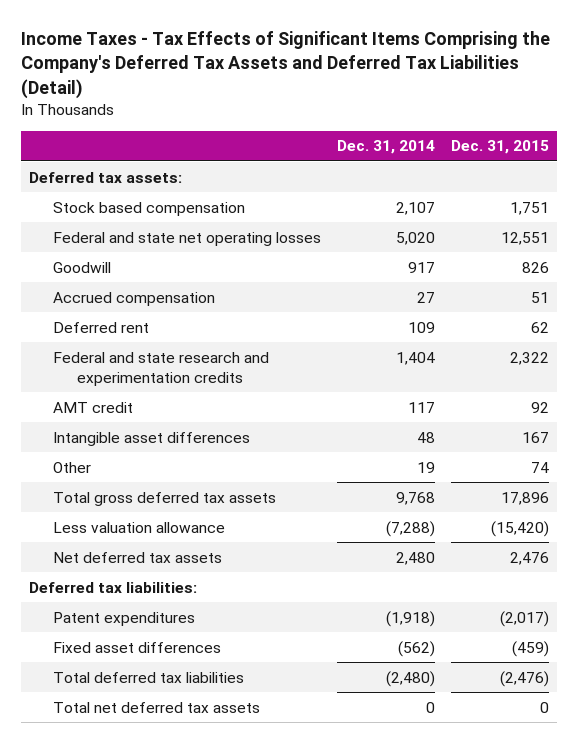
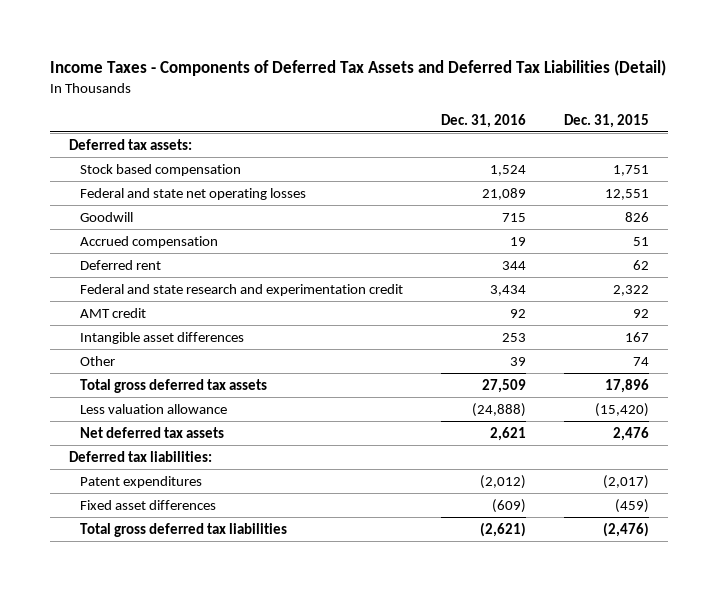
- Income Taxes - Tax Effects of Significant Items Comprising the Company's Deferred Tax Assets and Deferred Tax Liabilities (Detail)
+ Income Taxes - Components of Deferred Tax Assets and Deferred Tax Liabilities (Detail)
- | Dec. 31, 2014 | Dec. 31, 2015
+ | Dec. 31, 2016 | Dec. 31, 2015
- Federal and state research and experimentation credits | 1,404 | 2,322
+ Federal and state research and experimentation credit | 3,434 | 2,322
- Total deferred tax liabilities | (2,480) | (2,476)
- Total net deferred tax assets | 0 | 0
+ Total gross deferred tax liabilities | (2,621) | (2,476)

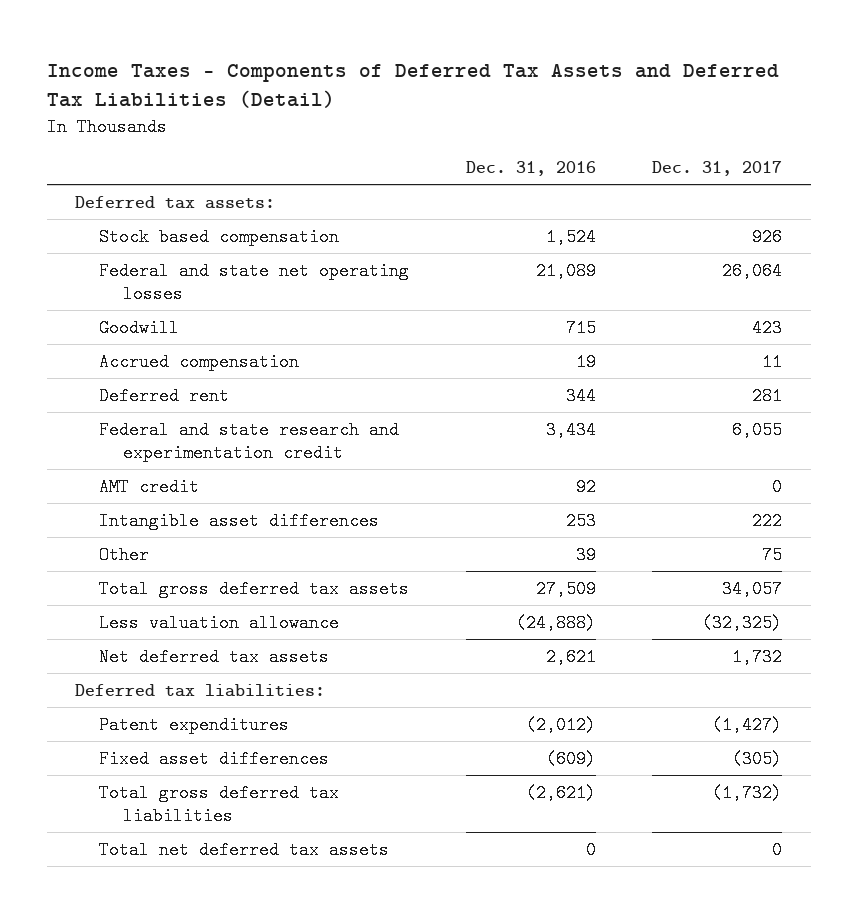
- | Dec. 31, 2016 | Dec. 31, 2015
+ | Dec. 31, 2016 | Dec. 31, 2017
+ Total net deferred tax assets | 0 | 0

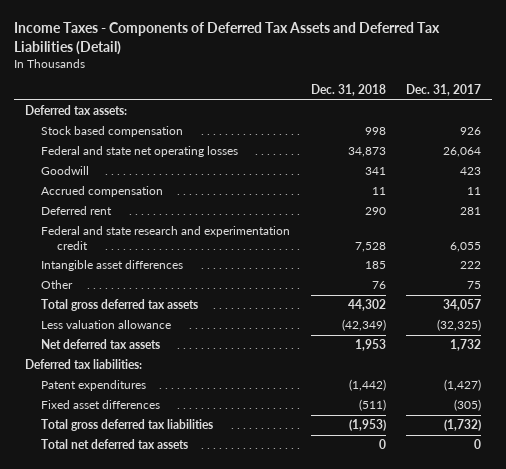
- | Dec. 31, 2016 | Dec. 31, 2017
+ | Dec. 31, 2018 | Dec. 31, 2017
- AMT credit | 92 | 0

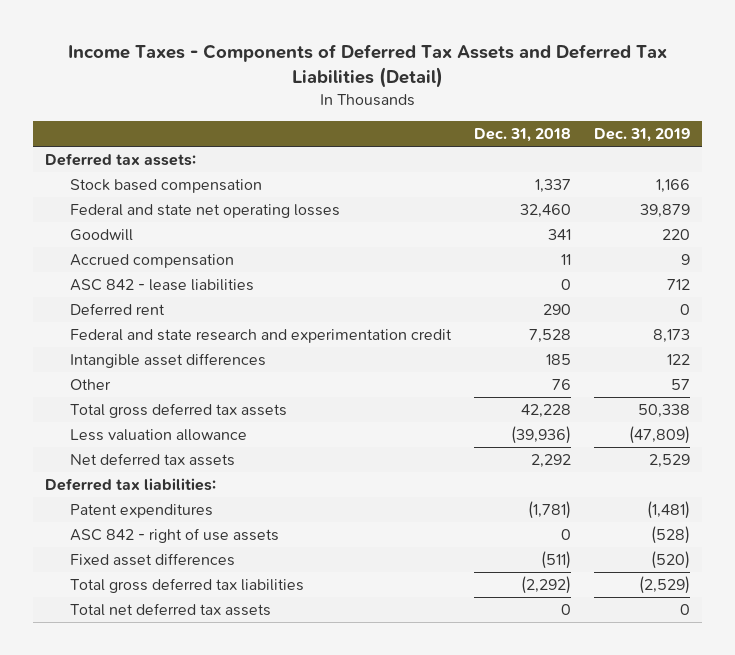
- | Dec. 31, 2018 | Dec. 31, 2017
+ | Dec. 31, 2018 | Dec. 31, 2019
- Stock based compensation | 998 | 926
- Federal and state net operating losses | 34,873 | 26,064
+ Stock based compensation | 1,337 | 1,166
+ Federal and state net operating losses | 32,460 | 39,879
+ ASC 842 - lease liabilities | 0 | 712
- Total gross deferred tax assets | 44,302 | 34,057
- Less valuation allowance | (42,349) | (32,325)
- Net deferred tax assets | 1,953 | 1,732
+ Total gross deferred tax assets | 42,228 | 50,338
+ Less valuation allowance | (39,936) | (47,809)
+ Net deferred tax assets | 2,292 | 2,529
- Patent expenditures | (1,442) | (1,427)
+ Patent expenditures | (1,781) | (1,481)
+ ASC 842 - right of use assets | 0 | (528)
- Total gross deferred tax liabilities | (1,953) | (1,732)
+ Total gross deferred tax liabilities | (2,292) | (2,529)

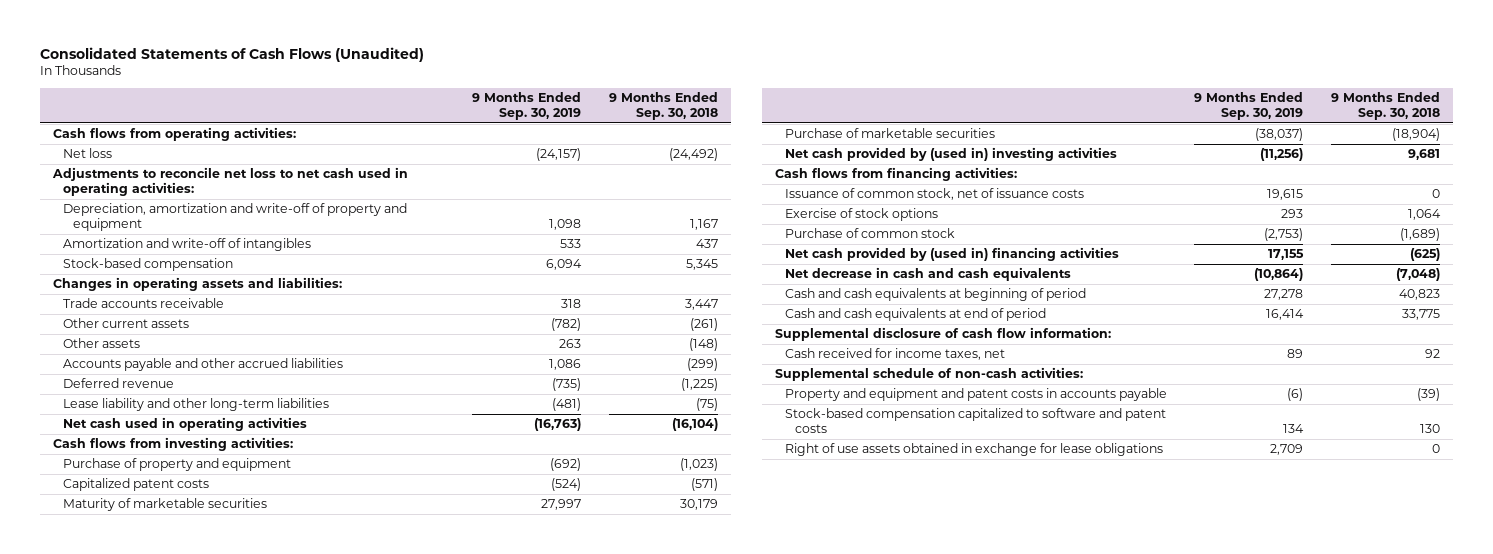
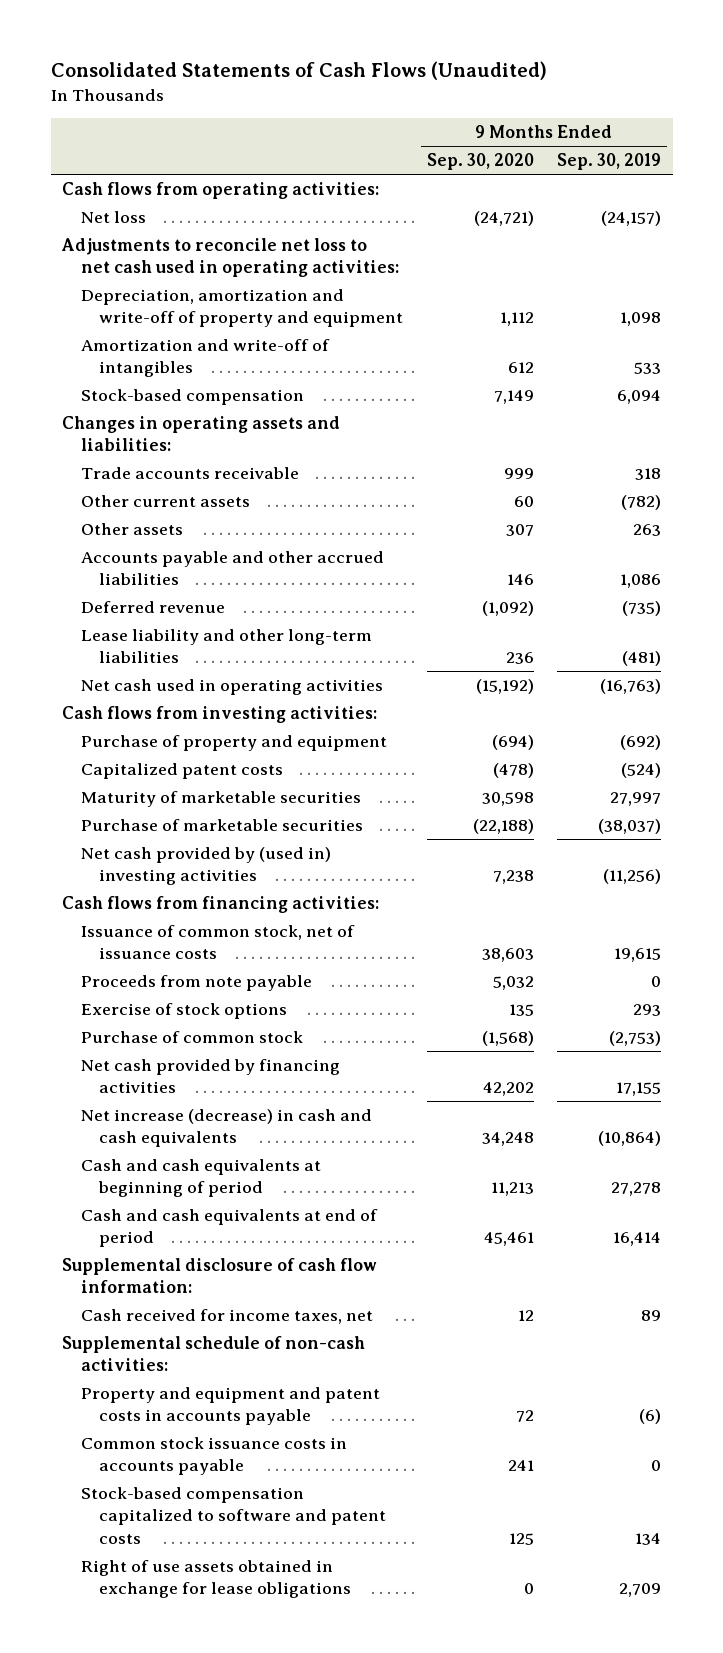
- | 9 Months Ended Sep. 30, 2019 | 9 Months Ended Sep. 30, 2018
+ | 9 Months Ended Sep. 30, 2020 | 9 Months Ended Sep. 30, 2019
+ Proceeds from note payable | 5,032 | 0
- Net cash provided by (used in) financing activities | 17,155 | (625)
- Net decrease in cash and cash equivalents | (10,864) | (7,048)
+ Net cash provided by financing activities | 42,202 | 17,155
+ Net increase (decrease) in cash and cash equivalents | 34,248 | (10,864)
+ Common stock issuance costs in accounts payable | 241 | 0

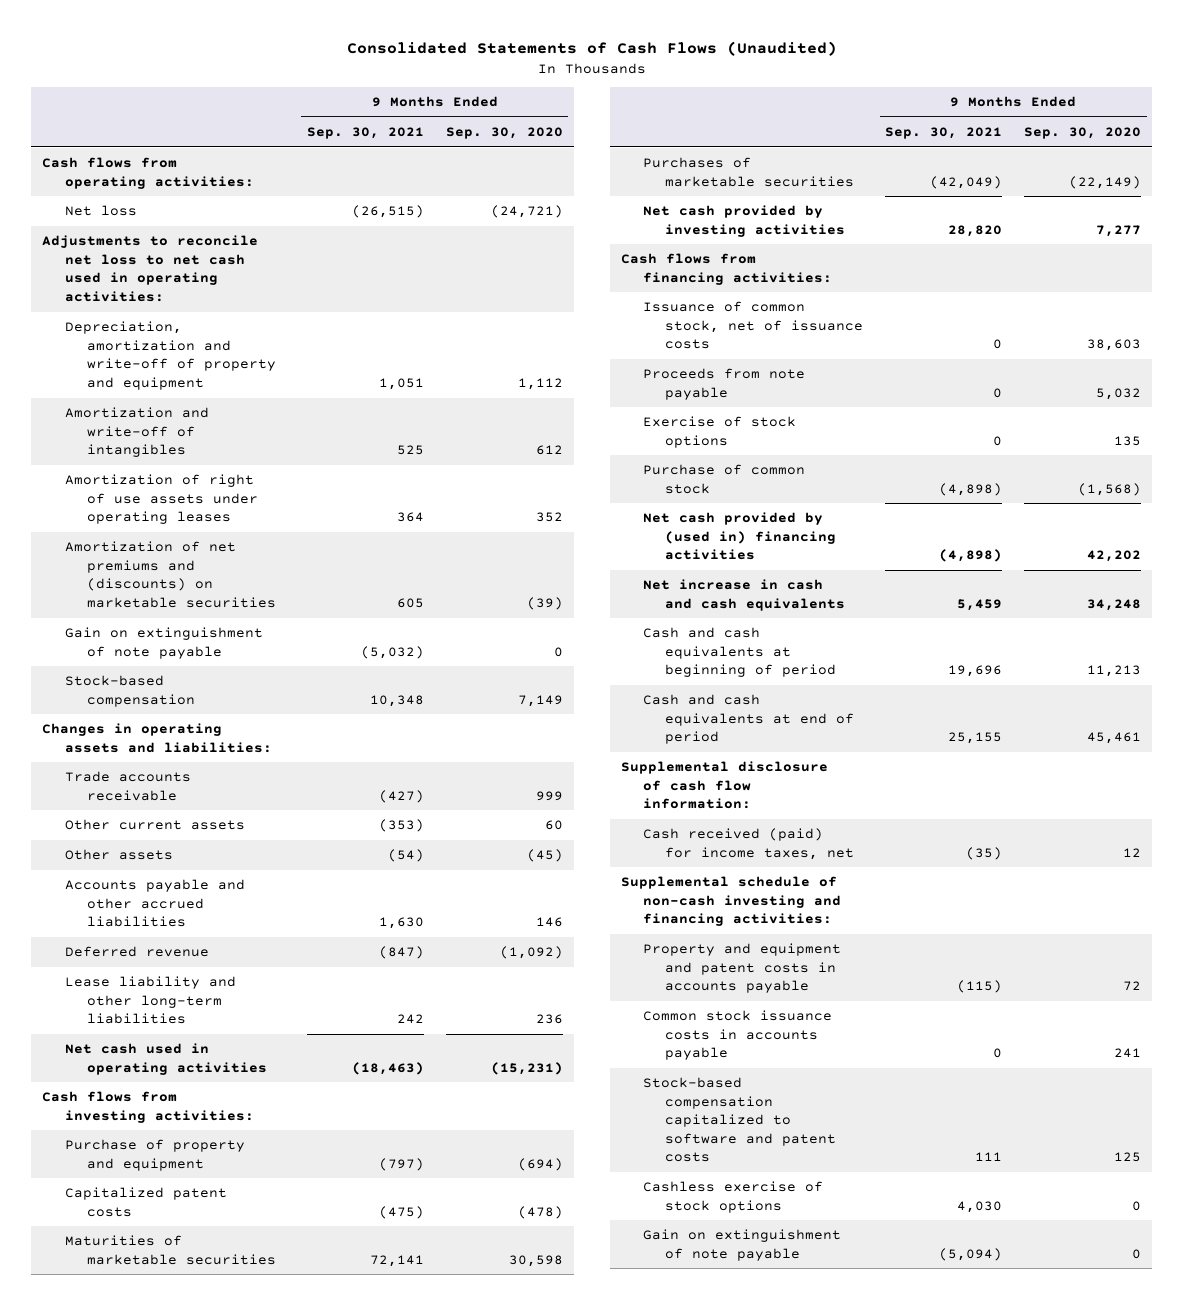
- | 9 Months Ended Sep. 30, 2020 | 9 Months Ended Sep. 30, 2019
+ | 9 Months Ended Sep. 30, 2021 | 9 Months Ended Sep. 30, 2020
+ Amortization of right of use assets under operating leases | 364 | 352
+ Amortization of net premiums and (discounts) on marketable securities | 605 | (39)
+ Gain on extinguishment of note payable | (5,032) | 0
- Other assets | 307 | 263
+ Other assets | (54) | (45)
- Net cash used in operating activities | (15,192) | (16,763)
+ Net cash used in operating activities | (18,463) | (15,231)
- Maturity of marketable securities | 30,598 | 27,997
- Purchase of marketable securities | (22,188) | (38,037)
- Net cash provided by (used in) investing activities | 7,238 | (11,256)
+ Maturities of marketable securities | 72,141 | 30,598
+ Purchases of marketable securities | (42,049) | (22,149)
+ Net cash provided by investing activities | 28,820 | 7,277
- Net cash provided by financing activities | 42,202 | 17,155
- Net increase (decrease) in cash and cash equivalents | 34,248 | (10,864)
+ Net cash provided by (used in) financing activities | (4,898) | 42,202
+ Net increase in cash and cash equivalents | 5,459 | 34,248
- Cash received for income taxes, net | 12 | 89
- Supplemental schedule of non-cash activities:
+ Cash received (paid) for income taxes, net | (35) | 12
+ Supplemental schedule of non-cash investing and financing activities:
- Right of use assets obtained in exchange for lease obligations | 0 | 2,709
+ Cashless exercise of stock options | 4,030 | 0
+ Gain on extinguishment of note payable | (5,094) | 0

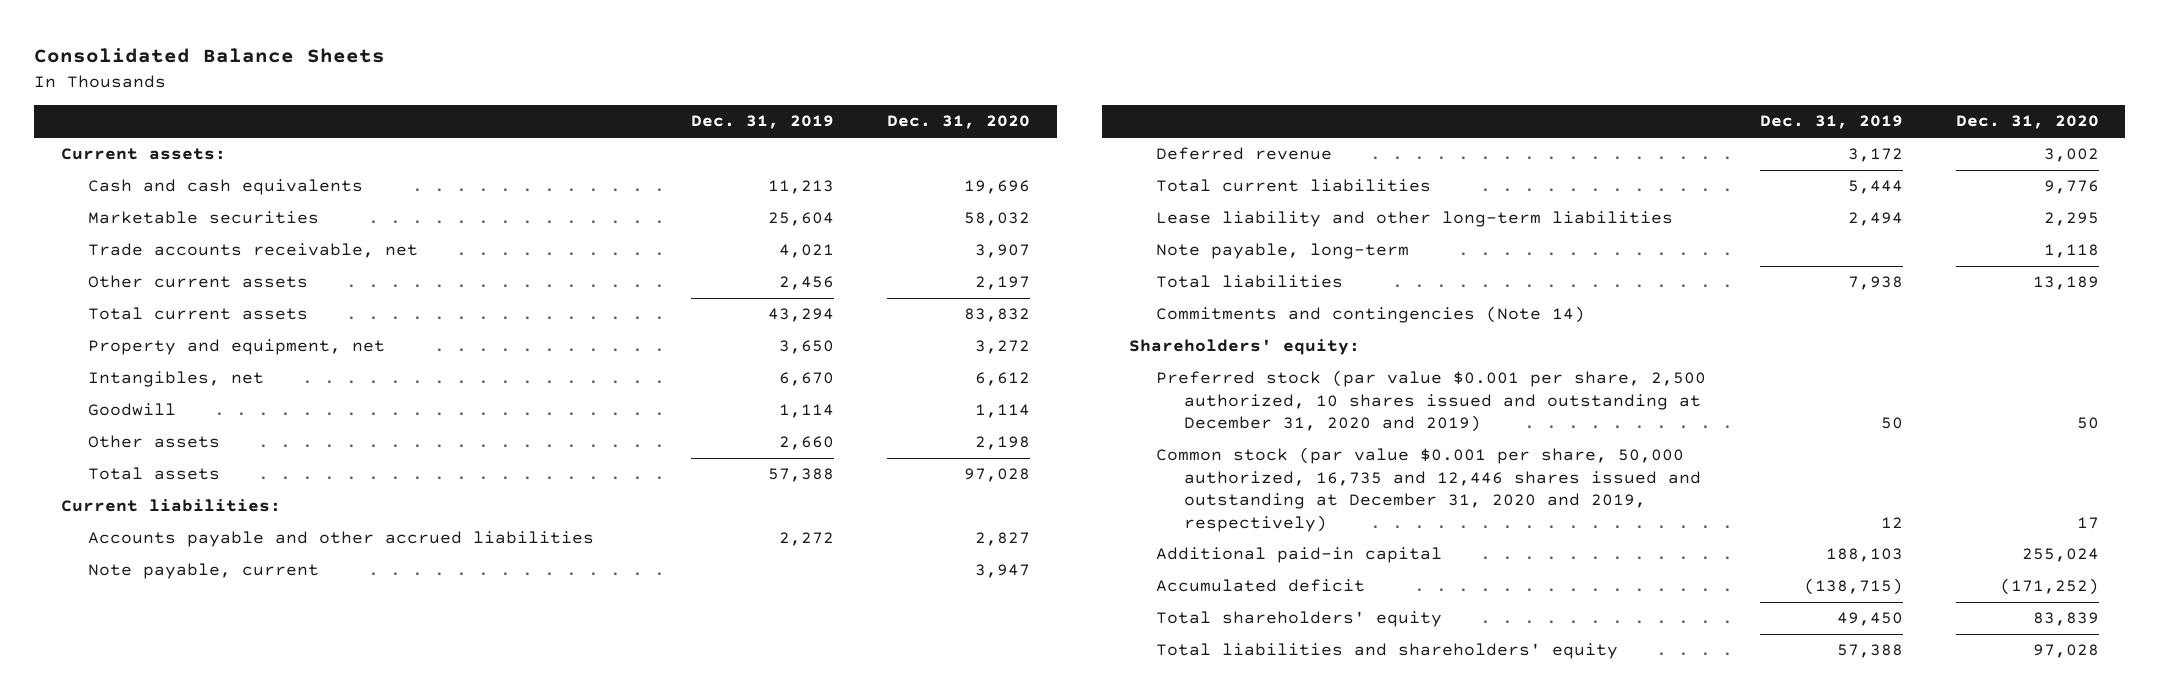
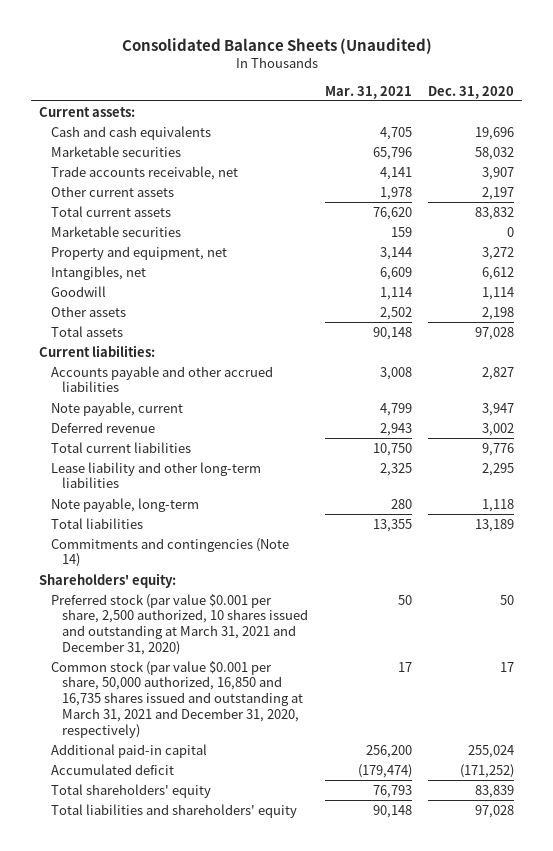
- Consolidated Balance Sheets
+ Consolidated Balance Sheets (Unaudited)
- | Dec. 31, 2019 | Dec. 31, 2020
+ | Mar. 31, 2021 | Dec. 31, 2020
+ Marketable securities | 159 | 0
- Preferred stock (par value $0.001 per share, 2,500 authorized, 10 shares issued and outstanding at December 31, 2020 and 2019) | 50 | 50
- Common stock (par value $0.001 per share, 50,000 authorized, 16,735 and 12,446 shares issued and outstanding at December 31, 2020 and 2019, respectively) | 12 | 17
+ Preferred stock (par value $0.001 per share, 2,500 authorized, 10 shares issued and outstanding at March 31, 2021 and December 31, 2020) | 50 | 50
+ Common stock (par value $0.001 per share, 50,000 authorized, 16,850 and 16,735 shares issued and outstanding at March 31, 2021 and December 31, 2020, respectively) | 17 | 17

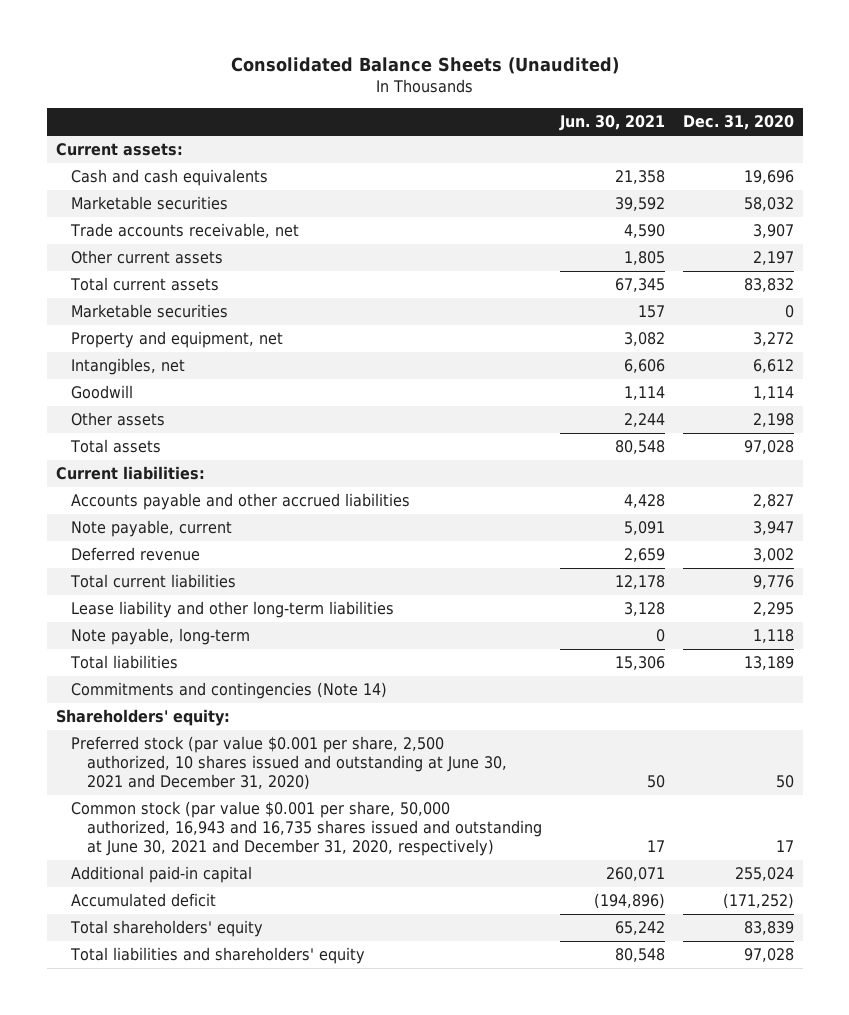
- | Mar. 31, 2021 | Dec. 31, 2020
+ | Jun. 30, 2021 | Dec. 31, 2020
- Preferred stock (par value $0.001 per share, 2,500 authorized, 10 shares issued and outstanding at March 31, 2021 and December 31, 2020) | 50 | 50
- Common stock (par value $0.001 per share, 50,000 authorized, 16,850 and 16,735 shares issued and outstanding at March 31, 2021 and December 31, 2020, respectively) | 17 | 17
+ Preferred stock (par value $0.001 per share, 2,500 authorized, 10 shares issued and outstanding at June 30, 2021 and December 31, 2020) | 50 | 50
+ Common stock (par value $0.001 per share, 50,000 authorized, 16,943 and 16,735 shares issued and outstanding at June 30, 2021 and December 31, 2020, respectively) | 17 | 17

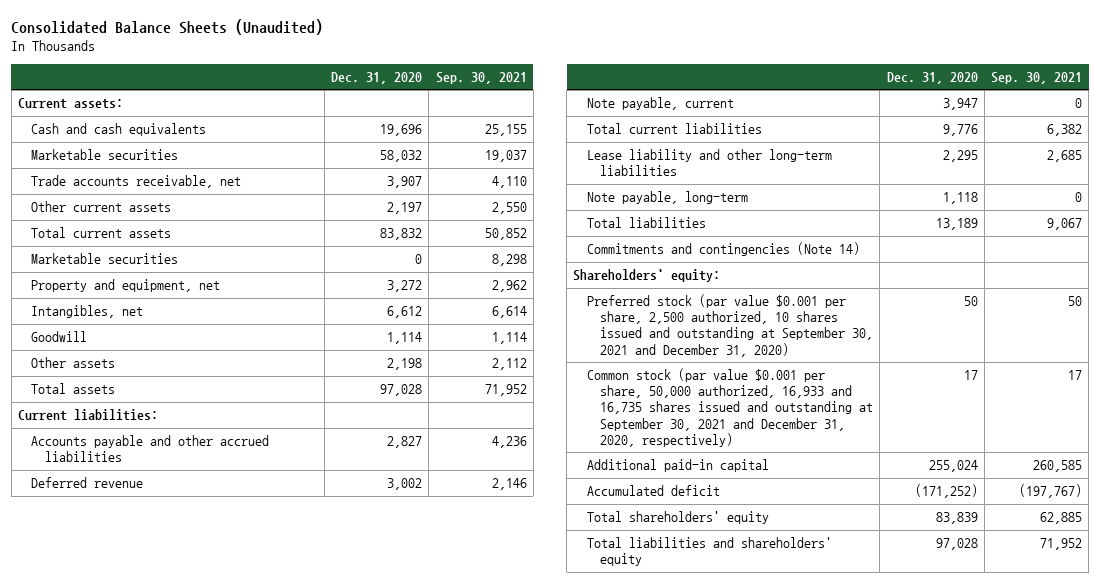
- | Jun. 30, 2021 | Dec. 31, 2020
+ | Dec. 31, 2020 | Sep. 30, 2021
moved down: Note payable, current | 3,947 | 0
- Preferred stock (par value $0.001 per share, 2,500 authorized, 10 shares issued and outstanding at June 30, 2021 and December 31, 2020) | 50 | 50
- Common stock (par value $0.001 per share, 50,000 authorized, 16,943 and 16,735 shares issued and outstanding at June 30, 2021 and December 31, 2020, respectively) | 17 | 17
+ Preferred stock (par value $0.001 per share, 2,500 authorized, 10 shares issued and outstanding at September 30, 2021 and December 31, 2020) | 50 | 50
+ Common stock (par value $0.001 per share, 50,000 authorized, 16,933 and 16,735 shares issued and outstanding at September 30, 2021 and December 31, 2020, respectively) | 17 | 17

